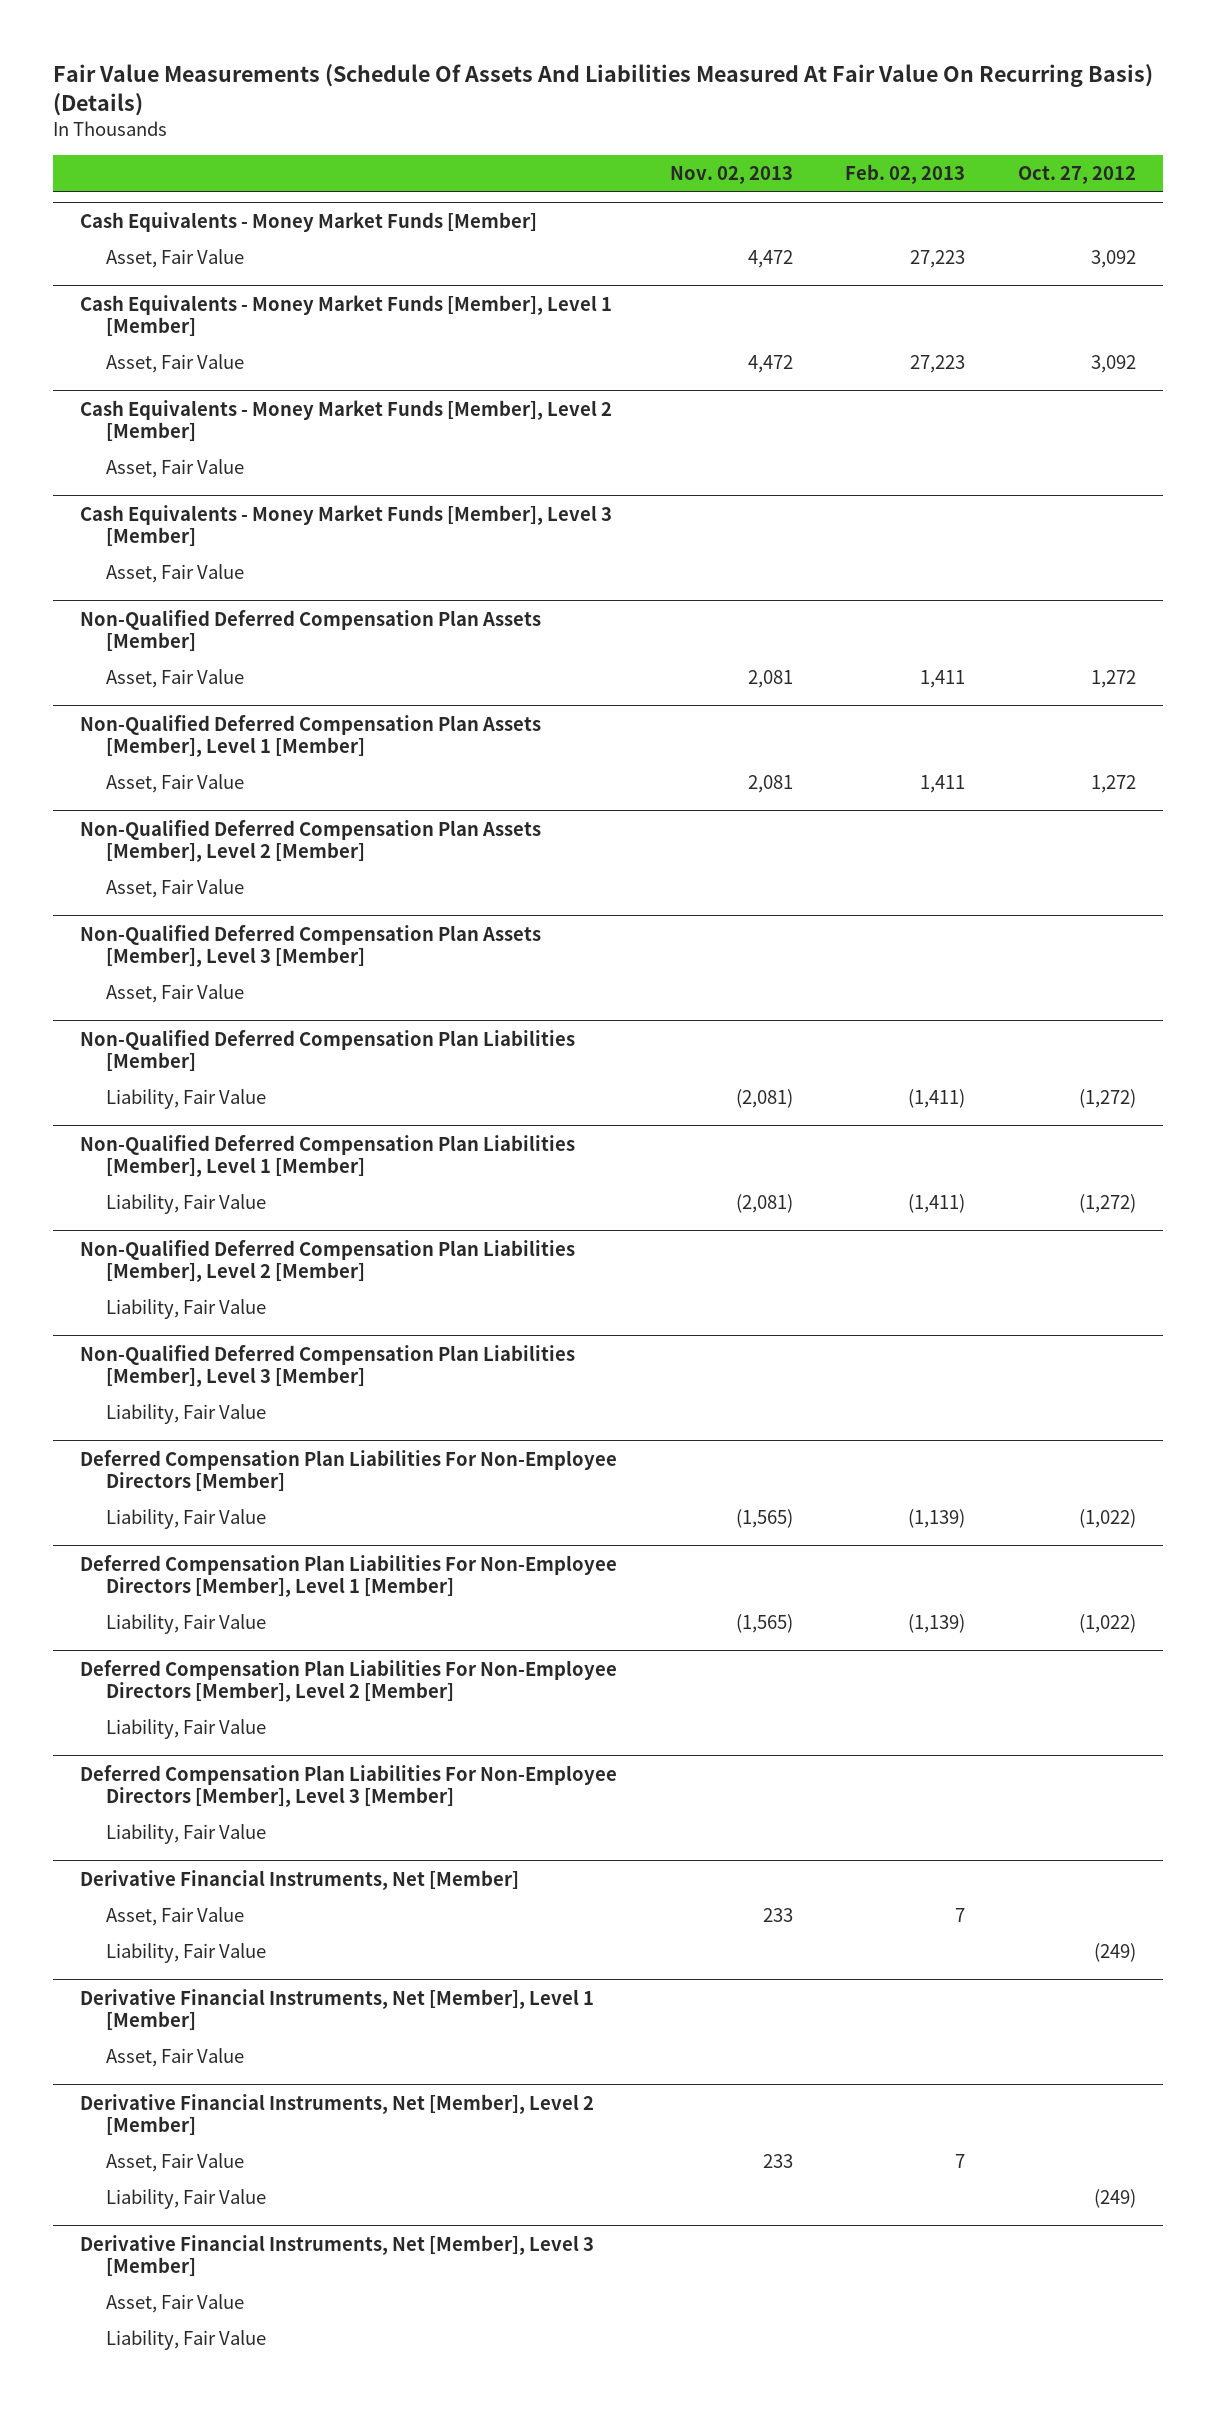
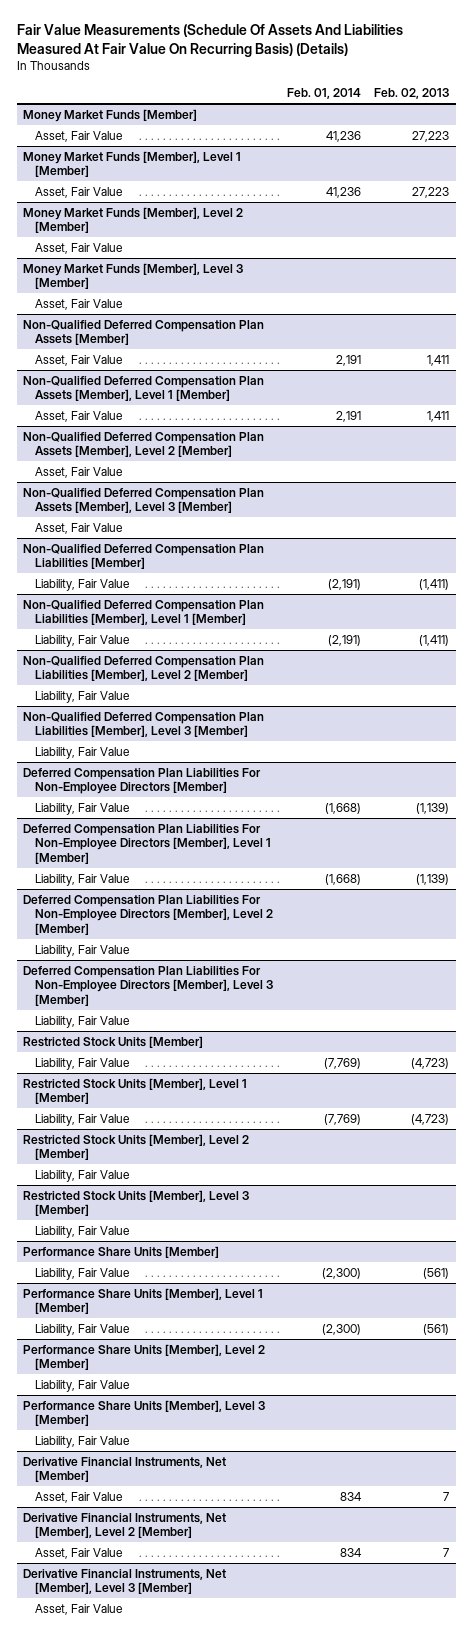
- | Nov. 02, 2013 | Feb. 02, 2013 | Oct. 27, 2012
+ | Feb. 01, 2014 | Feb. 02, 2013
- Cash Equivalents - Money Market Funds [Member]
+ Money Market Funds [Member]
- Cash Equivalents - Money Market Funds [Member], Level 1 [Member]
+ Money Market Funds [Member], Level 1 [Member]
- Cash Equivalents - Money Market Funds [Member], Level 2 [Member]
+ Money Market Funds [Member], Level 2 [Member]
- Cash Equivalents - Money Market Funds [Member], Level 3 [Member]
+ Money Market Funds [Member], Level 3 [Member]
+ Restricted Stock Units [Member]
+ Liability, Fair Value | (7,769) | (4,723)
+ Restricted Stock Units [Member], Level 1 [Member]
+ Liability, Fair Value | (7,769) | (4,723)
+ Restricted Stock Units [Member], Level 2 [Member]
+ Liability, Fair Value
+ Restricted Stock Units [Member], Level 3 [Member]
+ Liability, Fair Value
+ Performance Share Units [Member]
+ Liability, Fair Value | (2,300) | (561)
+ Performance Share Units [Member], Level 1 [Member]
+ Liability, Fair Value | (2,300) | (561)
+ Performance Share Units [Member], Level 2 [Member]
+ Liability, Fair Value
+ Performance Share Units [Member], Level 3 [Member]
+ Liability, Fair Value
@ Derivative Financial Instruments, Net [Member]
- Liability, Fair Value | | | (249)
- Derivative Financial Instruments, Net [Member], Level 1 [Member]
- Asset, Fair Value
@ Derivative Financial Instruments, Net [Member], Level 2 [Member]
- Liability, Fair Value | | | (249)
@ Derivative Financial Instruments, Net [Member], Level 3 [Member]
- Liability, Fair Value

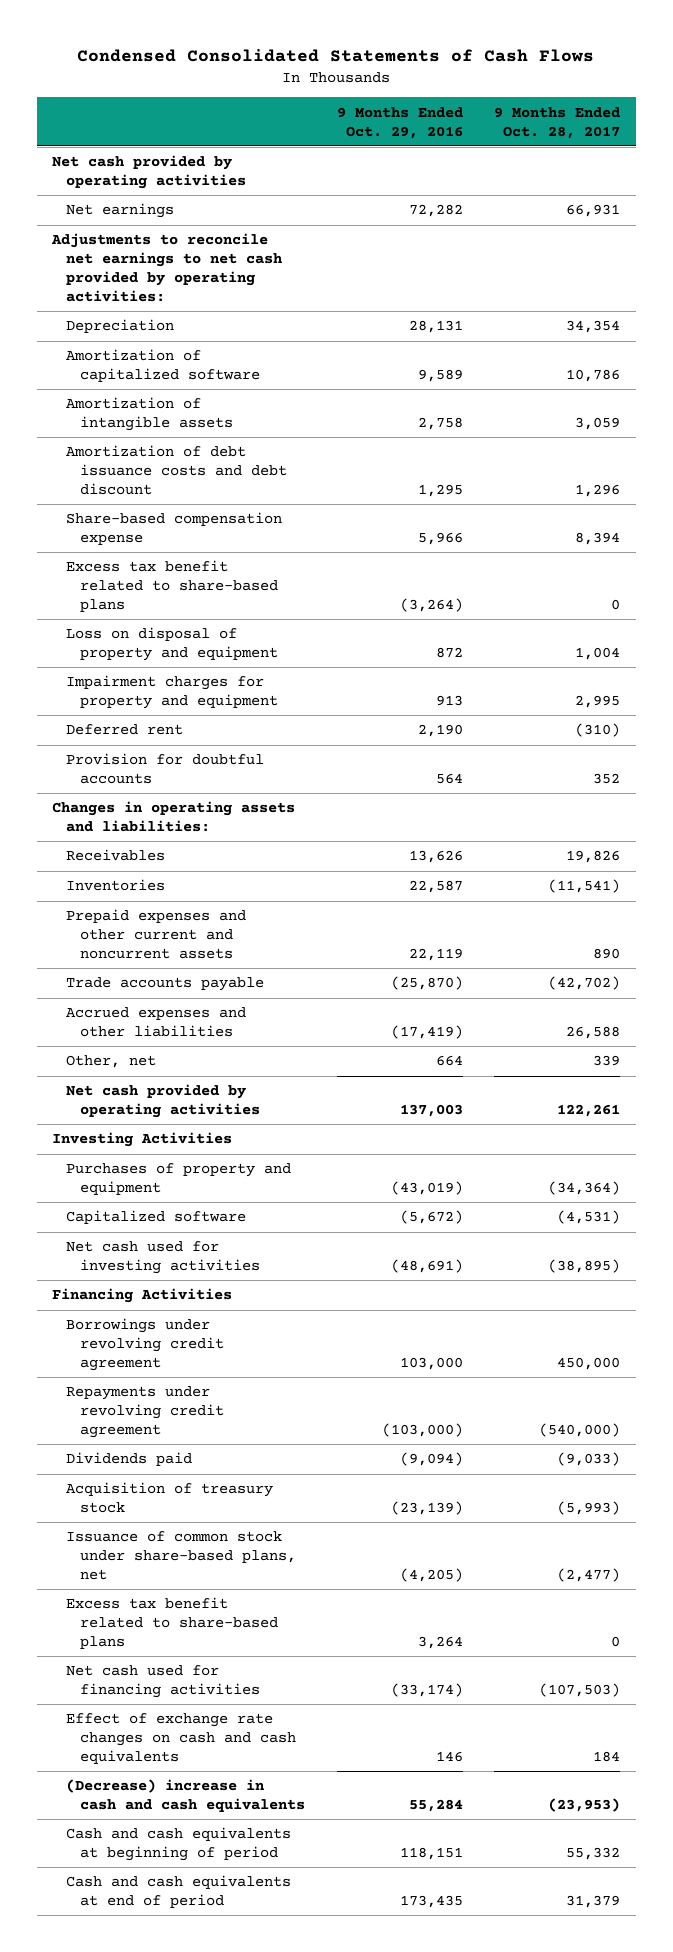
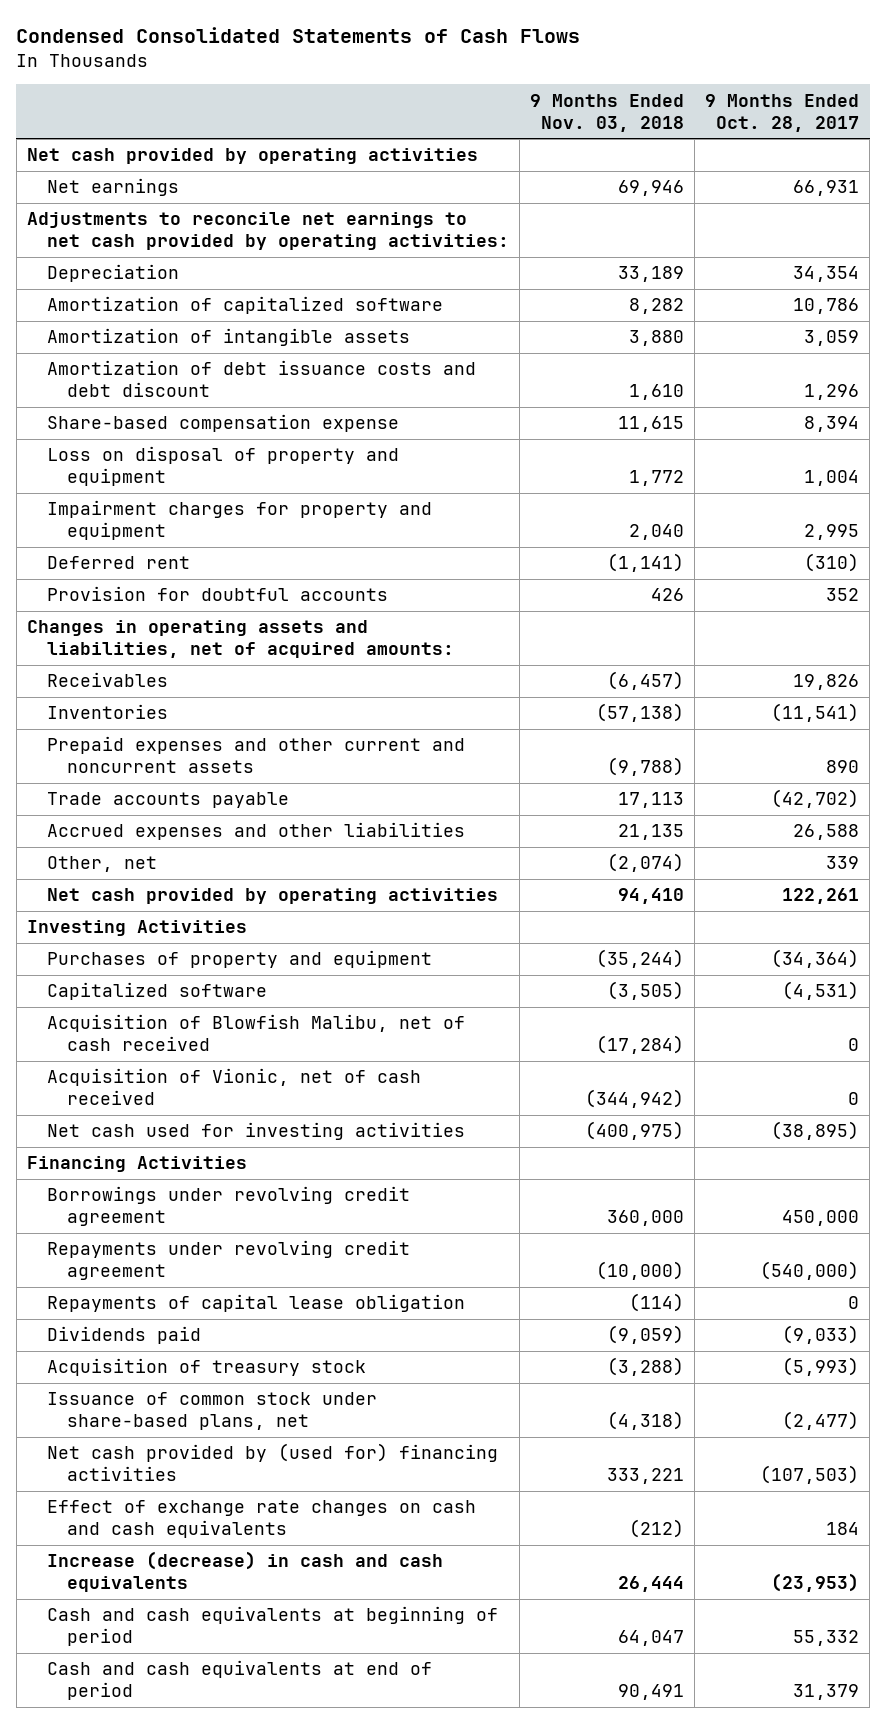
- | 9 Months Ended Oct. 29, 2016 | 9 Months Ended Oct. 28, 2017
+ | 9 Months Ended Nov. 03, 2018 | 9 Months Ended Oct. 28, 2017
- Excess tax benefit related to share-based plans | (3,264) | 0
- Changes in operating assets and liabilities:
+ Changes in operating assets and liabilities, net of acquired amounts:
+ Acquisition of Blowfish Malibu, net of cash received | (17,284) | 0
+ Acquisition of Vionic, net of cash received | (344,942) | 0
+ Repayments of capital lease obligation | (114) | 0
- Excess tax benefit related to share-based plans | 3,264 | 0
- Net cash used for financing activities | (33,174) | (107,503)
+ Net cash provided by (used for) financing activities | 333,221 | (107,503)
- (Decrease) increase in cash and cash equivalents | 55,284 | (23,953)
+ Increase (decrease) in cash and cash equivalents | 26,444 | (23,953)

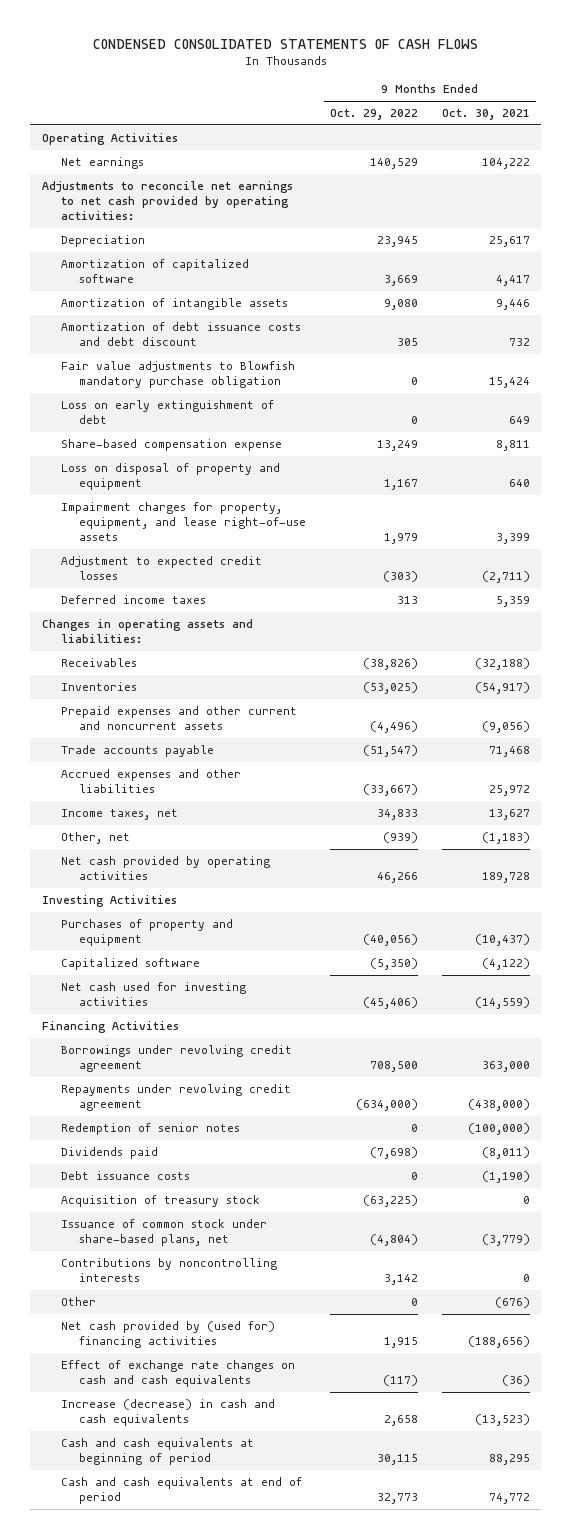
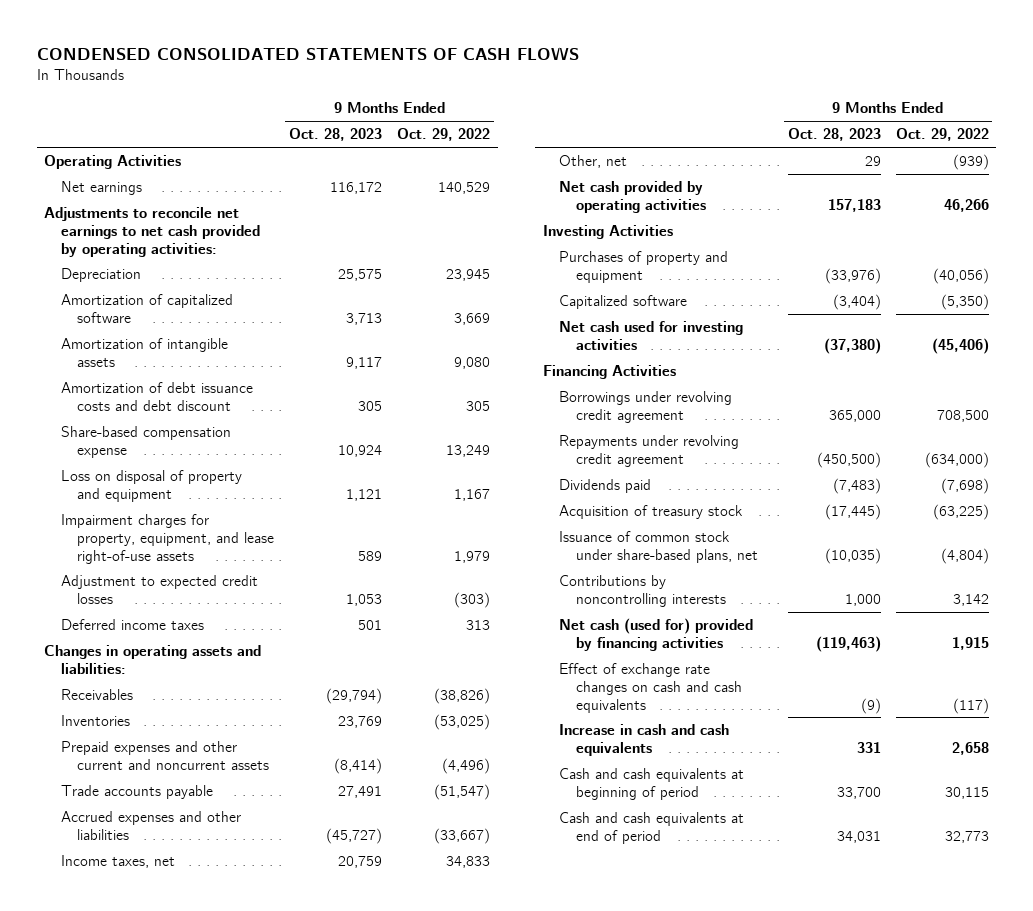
- | 9 Months Ended Oct. 29, 2022 | 9 Months Ended Oct. 30, 2021
+ | 9 Months Ended Oct. 28, 2023 | 9 Months Ended Oct. 29, 2022
- Fair value adjustments to Blowfish mandatory purchase obligation | 0 | 15,424
- Loss on early extinguishment of debt | 0 | 649
- Redemption of senior notes | 0 | (100,000)
- Debt issuance costs | 0 | (1,190)
- Other | 0 | (676)
- Net cash provided by (used for) financing activities | 1,915 | (188,656)
+ Net cash (used for) provided by financing activities | (119,463) | 1,915
- Increase (decrease) in cash and cash equivalents | 2,658 | (13,523)
+ Increase in cash and cash equivalents | 331 | 2,658

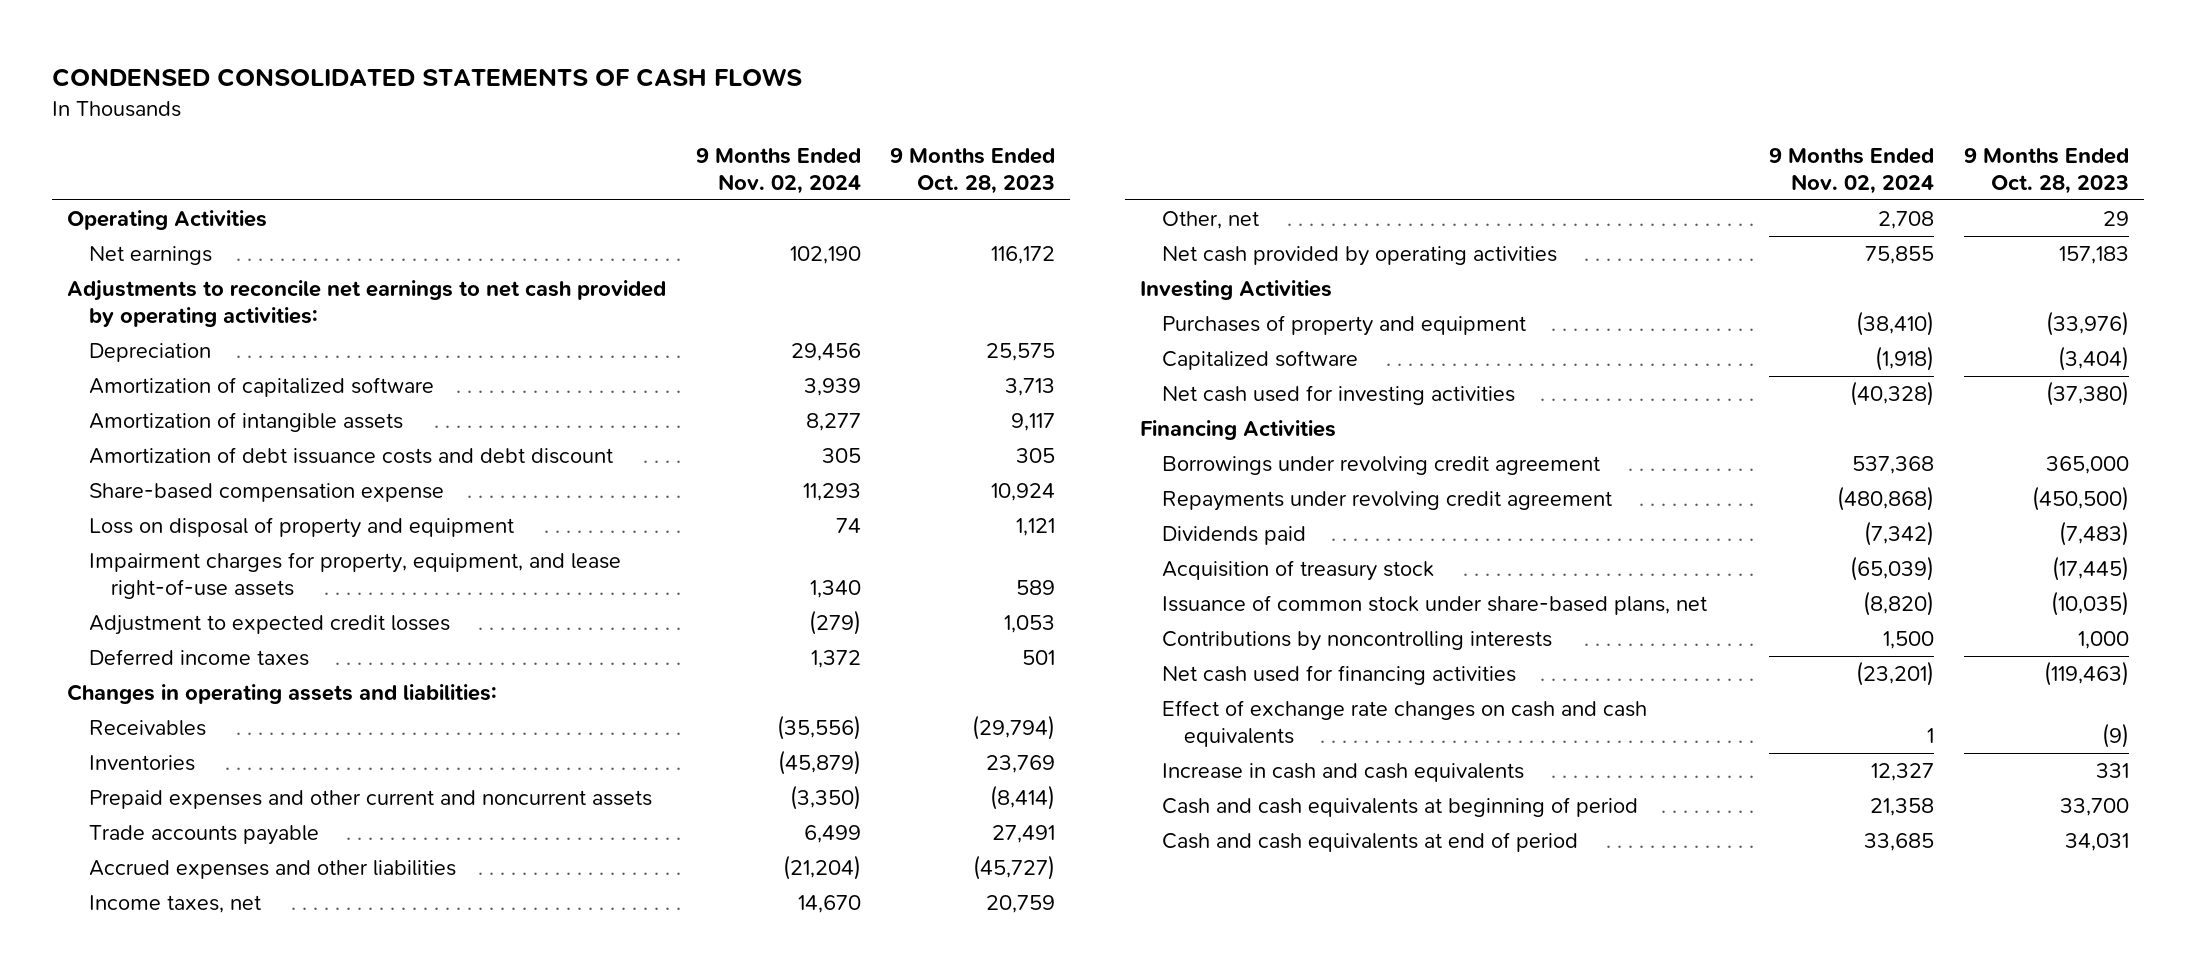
- | 9 Months Ended Oct. 28, 2023 | 9 Months Ended Oct. 29, 2022
+ | 9 Months Ended Nov. 02, 2024 | 9 Months Ended Oct. 28, 2023
- Net cash (used for) provided by financing activities | (119,463) | 1,915
+ Net cash used for financing activities | (23,201) | (119,463)

